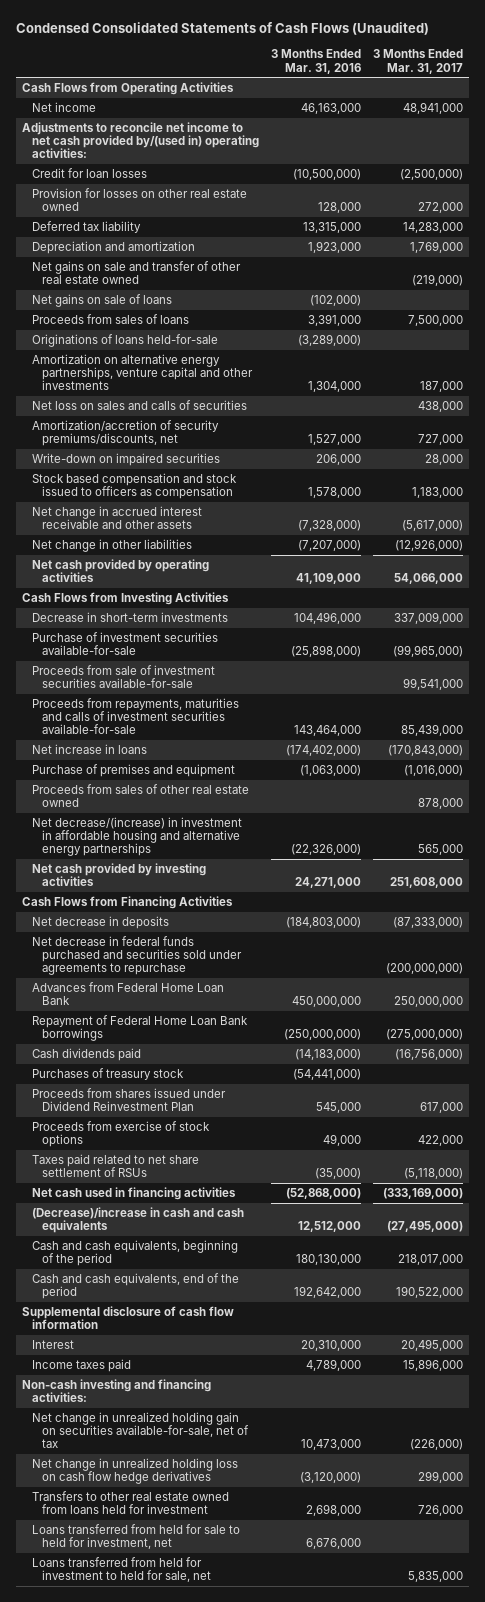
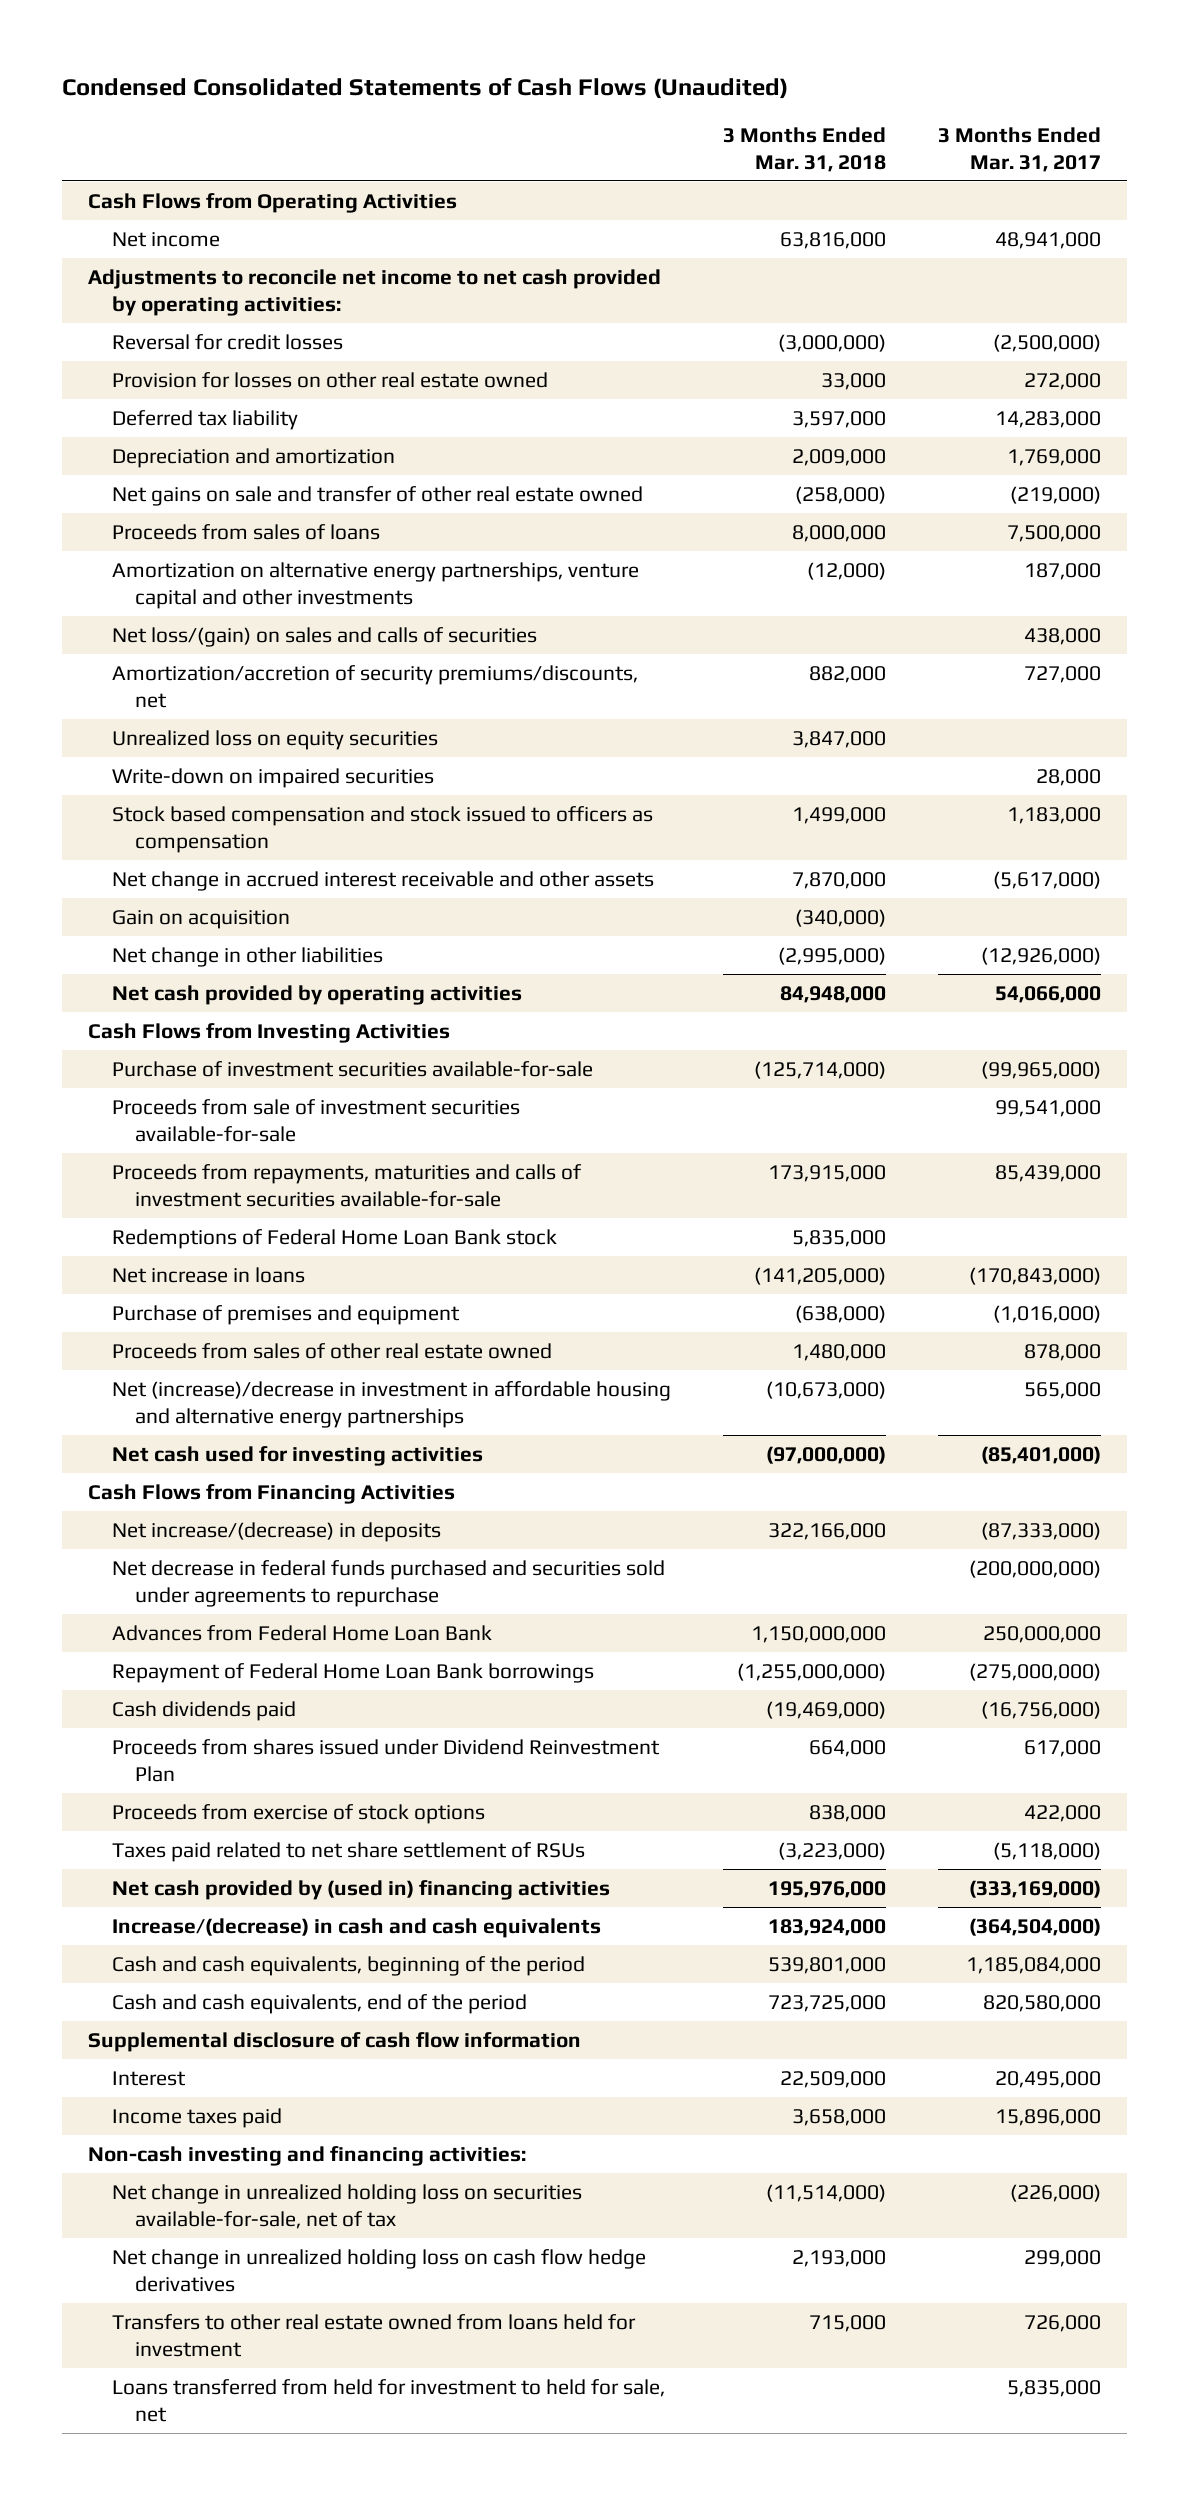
- | 3 Months Ended Mar. 31, 2016 | 3 Months Ended Mar. 31, 2017
+ | 3 Months Ended Mar. 31, 2018 | 3 Months Ended Mar. 31, 2017
- Adjustments to reconcile net income to net cash provided by/(used in) operating activities:
- Credit for loan losses | (10,500,000) | (2,500,000)
+ Adjustments to reconcile net income to net cash provided by operating activities:
+ Reversal for credit losses | (3,000,000) | (2,500,000)
- Net gains on sale of loans | (102,000) |
- Originations of loans held-for-sale | (3,289,000) |
- Net loss on sales and calls of securities | | 438,000
+ Net loss/(gain) on sales and calls of securities | | 438,000
+ Unrealized loss on equity securities | 3,847,000 |
+ Gain on acquisition | (340,000) |
- Decrease in short-term investments | 104,496,000 | 337,009,000
+ Redemptions of Federal Home Loan Bank stock | 5,835,000 |
- Net decrease/(increase) in investment in affordable housing and alternative energy partnerships | (22,326,000) | 565,000
- Net cash provided by investing activities | 24,271,000 | 251,608,000
+ Net (increase)/decrease in investment in affordable housing and alternative energy partnerships | (10,673,000) | 565,000
+ Net cash used for investing activities | (97,000,000) | (85,401,000)
- Net decrease in deposits | (184,803,000) | (87,333,000)
+ Net increase/(decrease) in deposits | 322,166,000 | (87,333,000)
- Purchases of treasury stock | (54,441,000) |
- Net cash used in financing activities | (52,868,000) | (333,169,000)
- (Decrease)/increase in cash and cash equivalents | 12,512,000 | (27,495,000)
- Cash and cash equivalents, beginning of the period | 180,130,000 | 218,017,000
- Cash and cash equivalents, end of the period | 192,642,000 | 190,522,000
+ Net cash provided by (used in) financing activities | 195,976,000 | (333,169,000)
+ Increase/(decrease) in cash and cash equivalents | 183,924,000 | (364,504,000)
+ Cash and cash equivalents, beginning of the period | 539,801,000 | 1,185,084,000
+ Cash and cash equivalents, end of the period | 723,725,000 | 820,580,000
- Net change in unrealized holding gain on securities available-for-sale, net of tax | 10,473,000 | (226,000)
+ Net change in unrealized holding loss on securities available-for-sale, net of tax | (11,514,000) | (226,000)
- Loans transferred from held for sale to held for investment, net | 6,676,000 |

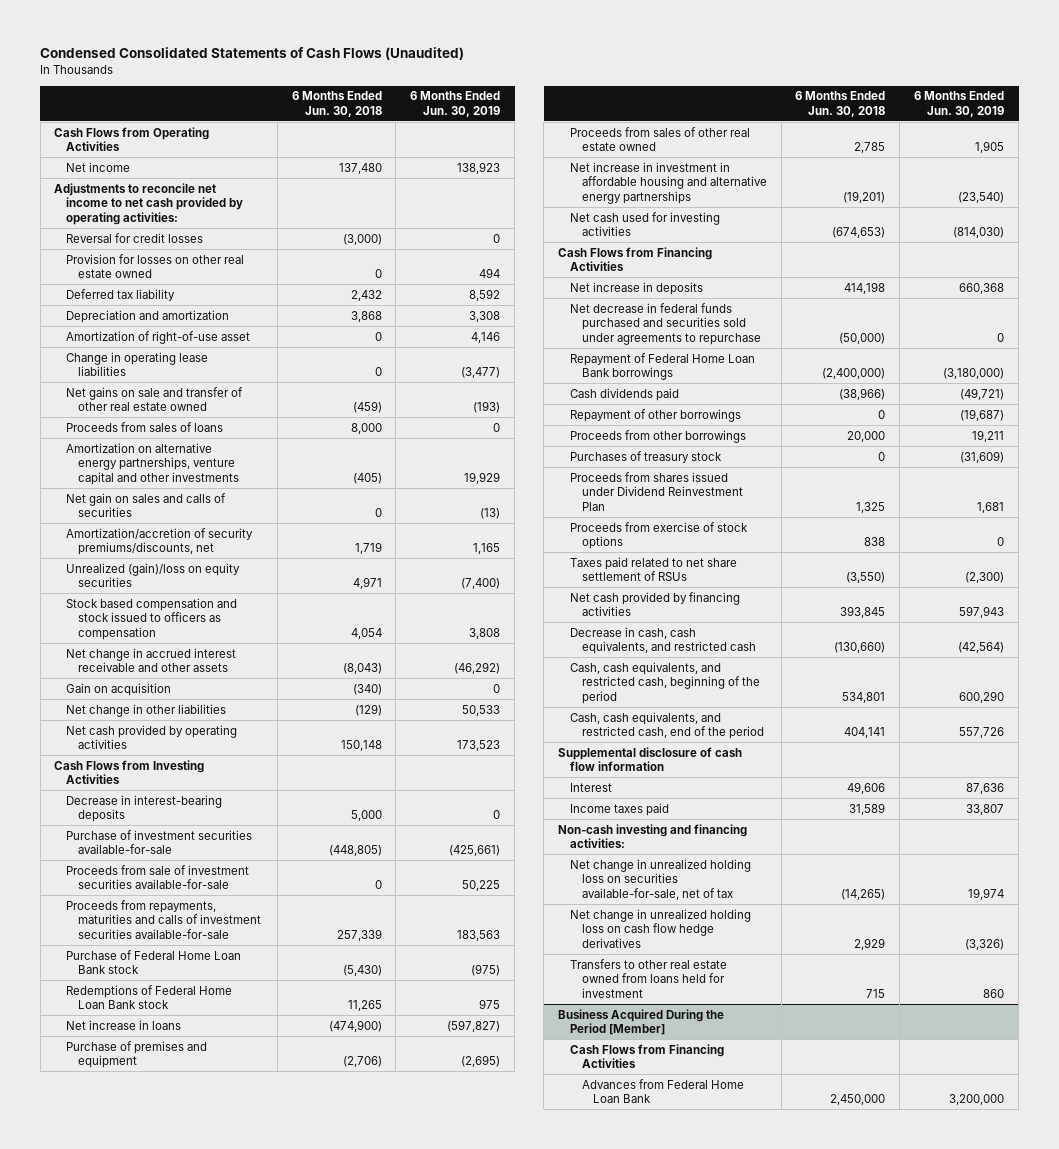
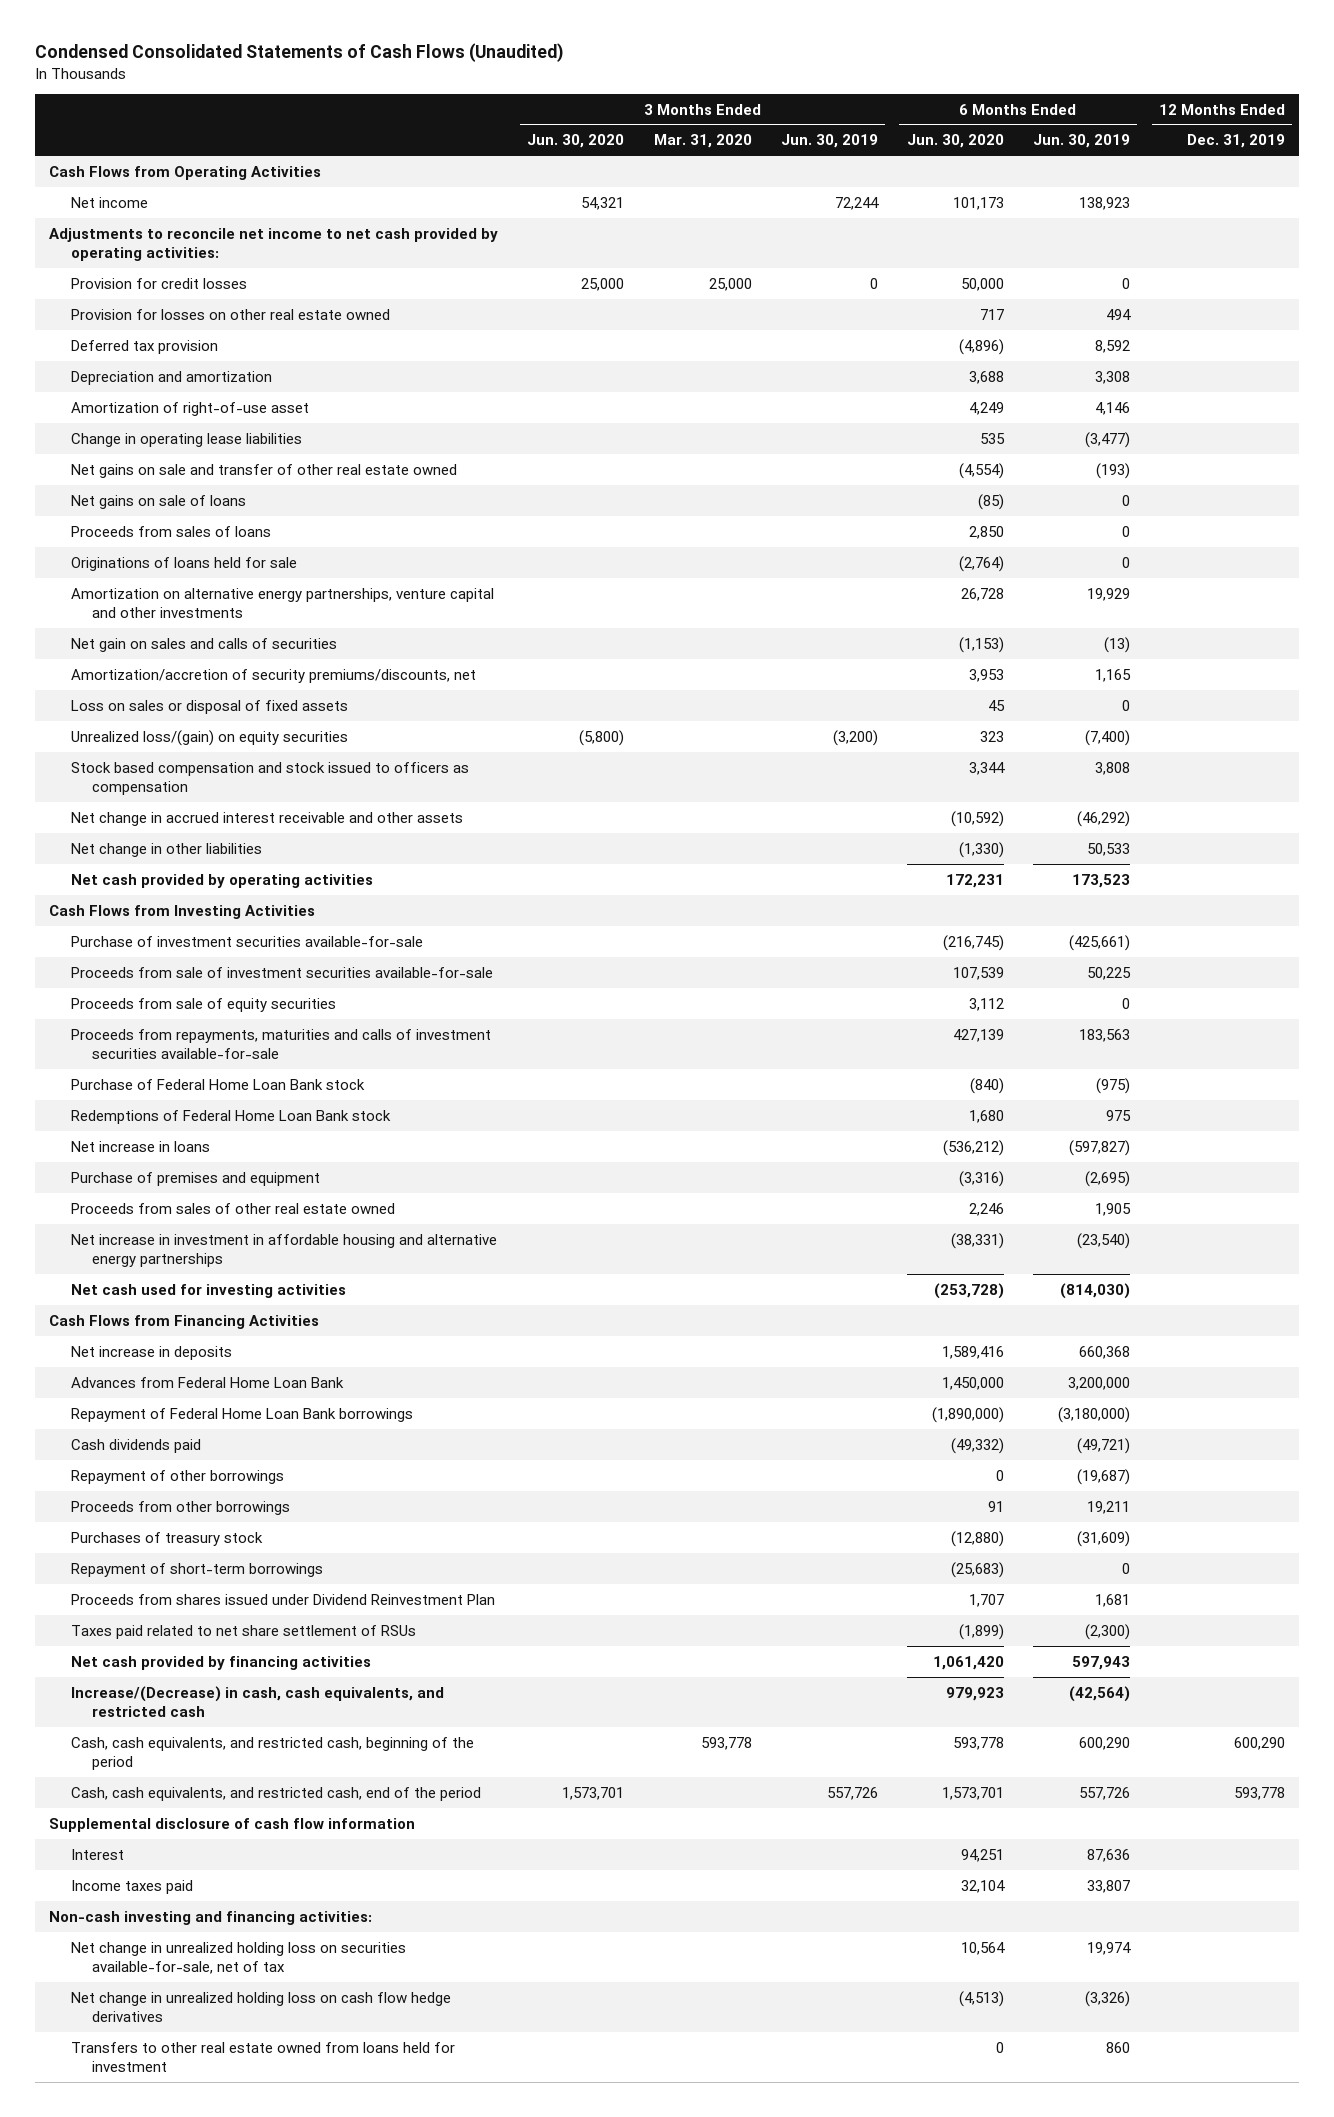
- | 6 Months Ended Jun. 30, 2018 | 6 Months Ended Jun. 30, 2019
+ | 3 Months Ended Jun. 30, 2020 | 3 Months Ended Mar. 31, 2020 | 3 Months Ended Jun. 30, 2019 | 6 Months Ended Jun. 30, 2020 | 6 Months Ended Jun. 30, 2019 | 12 Months Ended Dec. 31, 2019
- Reversal for credit losses | (3,000) | 0
+ Provision for credit losses | 25,000 | 25,000 | 0 | 50,000 | 0 |
- Deferred tax liability | 2,432 | 8,592
+ Deferred tax provision | | | | (4,896) | 8,592 |
+ Net gains on sale of loans | | | | (85) | 0 |
+ Originations of loans held for sale | | | | (2,764) | 0 |
- Unrealized (gain)/loss on equity securities | 4,971 | (7,400)
+ Loss on sales or disposal of fixed assets | | | | 45 | 0 |
+ Unrealized loss/(gain) on equity securities | (5,800) | | (3,200) | 323 | (7,400) |
- Gain on acquisition | (340) | 0
- Decrease in interest-bearing deposits | 5,000 | 0
+ Proceeds from sale of equity securities | | | | 3,112 | 0 |
- Net decrease in federal funds purchased and securities sold under agreements to repurchase | (50,000) | 0
+ Advances from Federal Home Loan Bank | | | | 1,450,000 | 3,200,000 |
+ Repayment of short-term borrowings | | | | (25,683) | 0 |
- Proceeds from exercise of stock options | 838 | 0
- Decrease in cash, cash equivalents, and restricted cash | (130,660) | (42,564)
+ Increase/(Decrease) in cash, cash equivalents, and restricted cash | | | | 979,923 | (42,564) |
- Business Acquired During the Period [Member]
- Cash Flows from Financing Activities
- Advances from Federal Home Loan Bank | 2,450,000 | 3,200,000

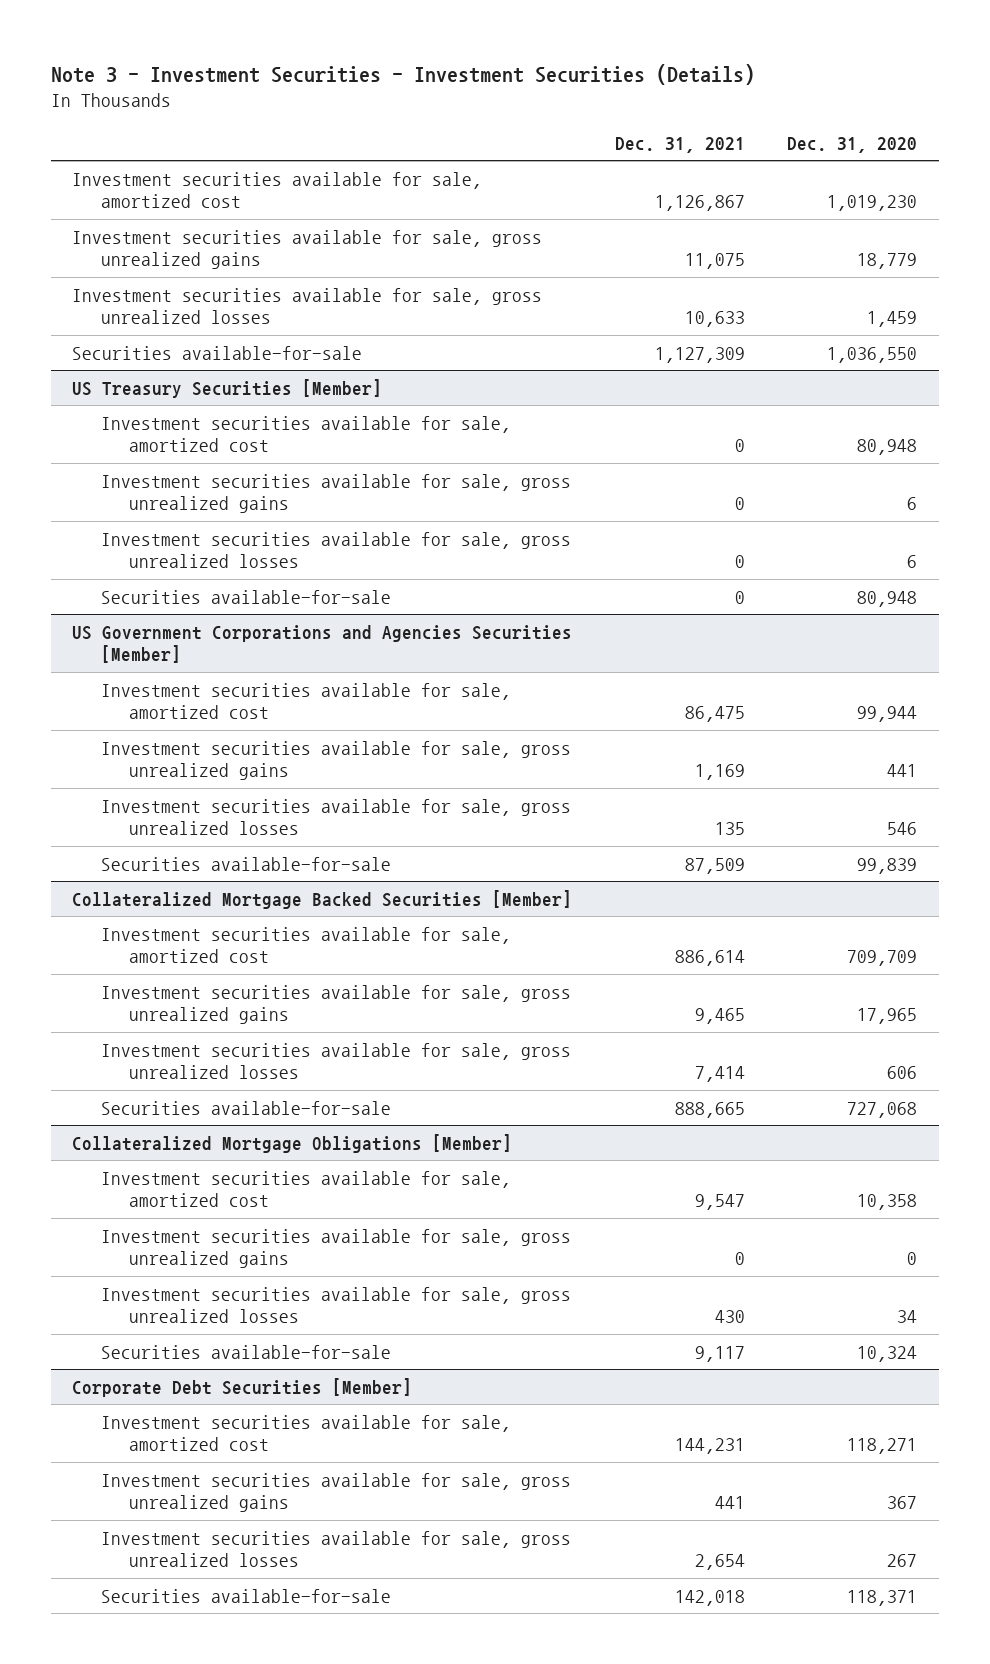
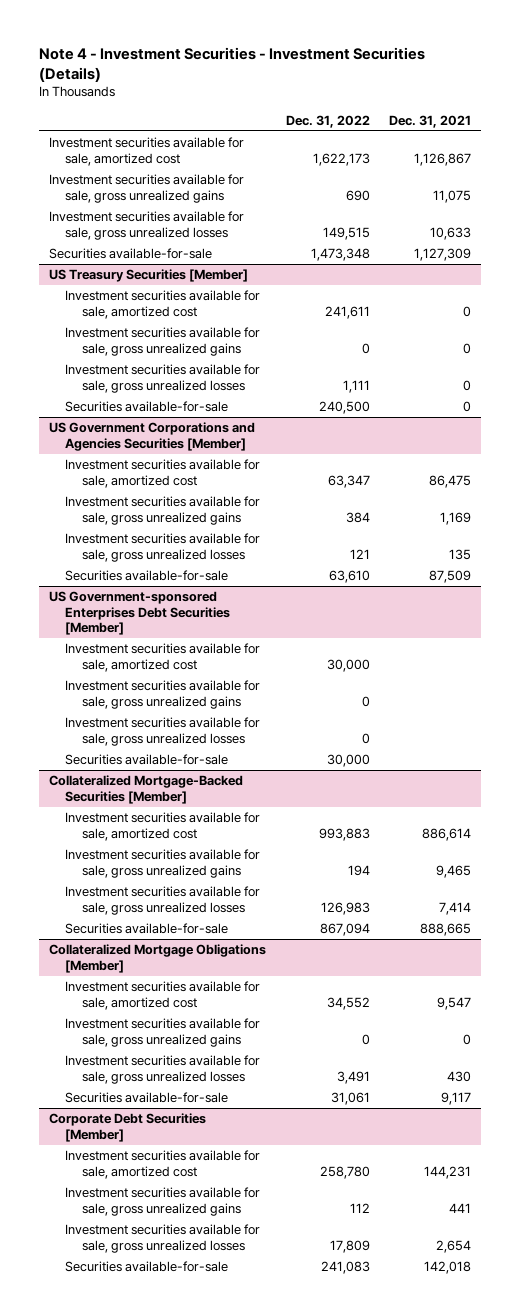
- Note 3 - Investment Securities - Investment Securities (Details)
+ Note 4 - Investment Securities - Investment Securities (Details)
- | Dec. 31, 2021 | Dec. 31, 2020
+ | Dec. 31, 2022 | Dec. 31, 2021
- Collateralized Mortgage Backed Securities [Member]
+ US Government-sponsored Enterprises Debt Securities [Member]
+ Investment securities available for sale, amortized cost | 30,000 |
+ Investment securities available for sale, gross unrealized gains | 0 |
+ Investment securities available for sale, gross unrealized losses | 0 |
+ Securities available-for-sale | 30,000 |
+ Collateralized Mortgage-Backed Securities [Member]

